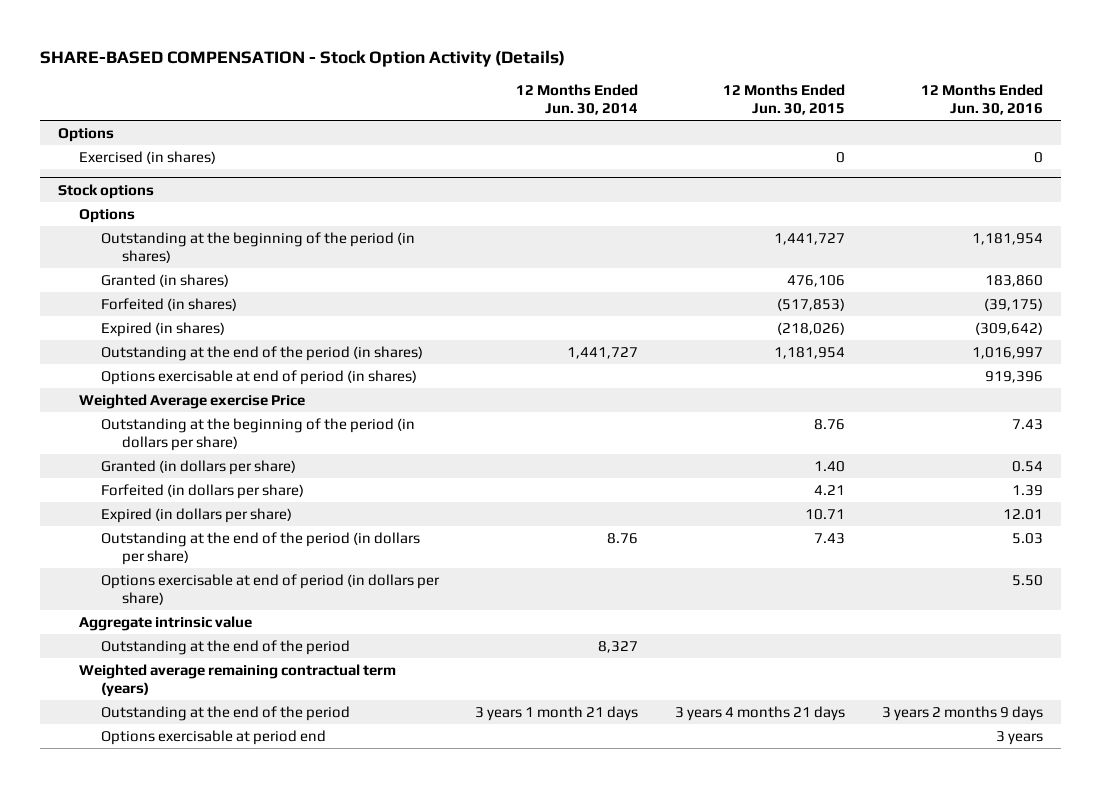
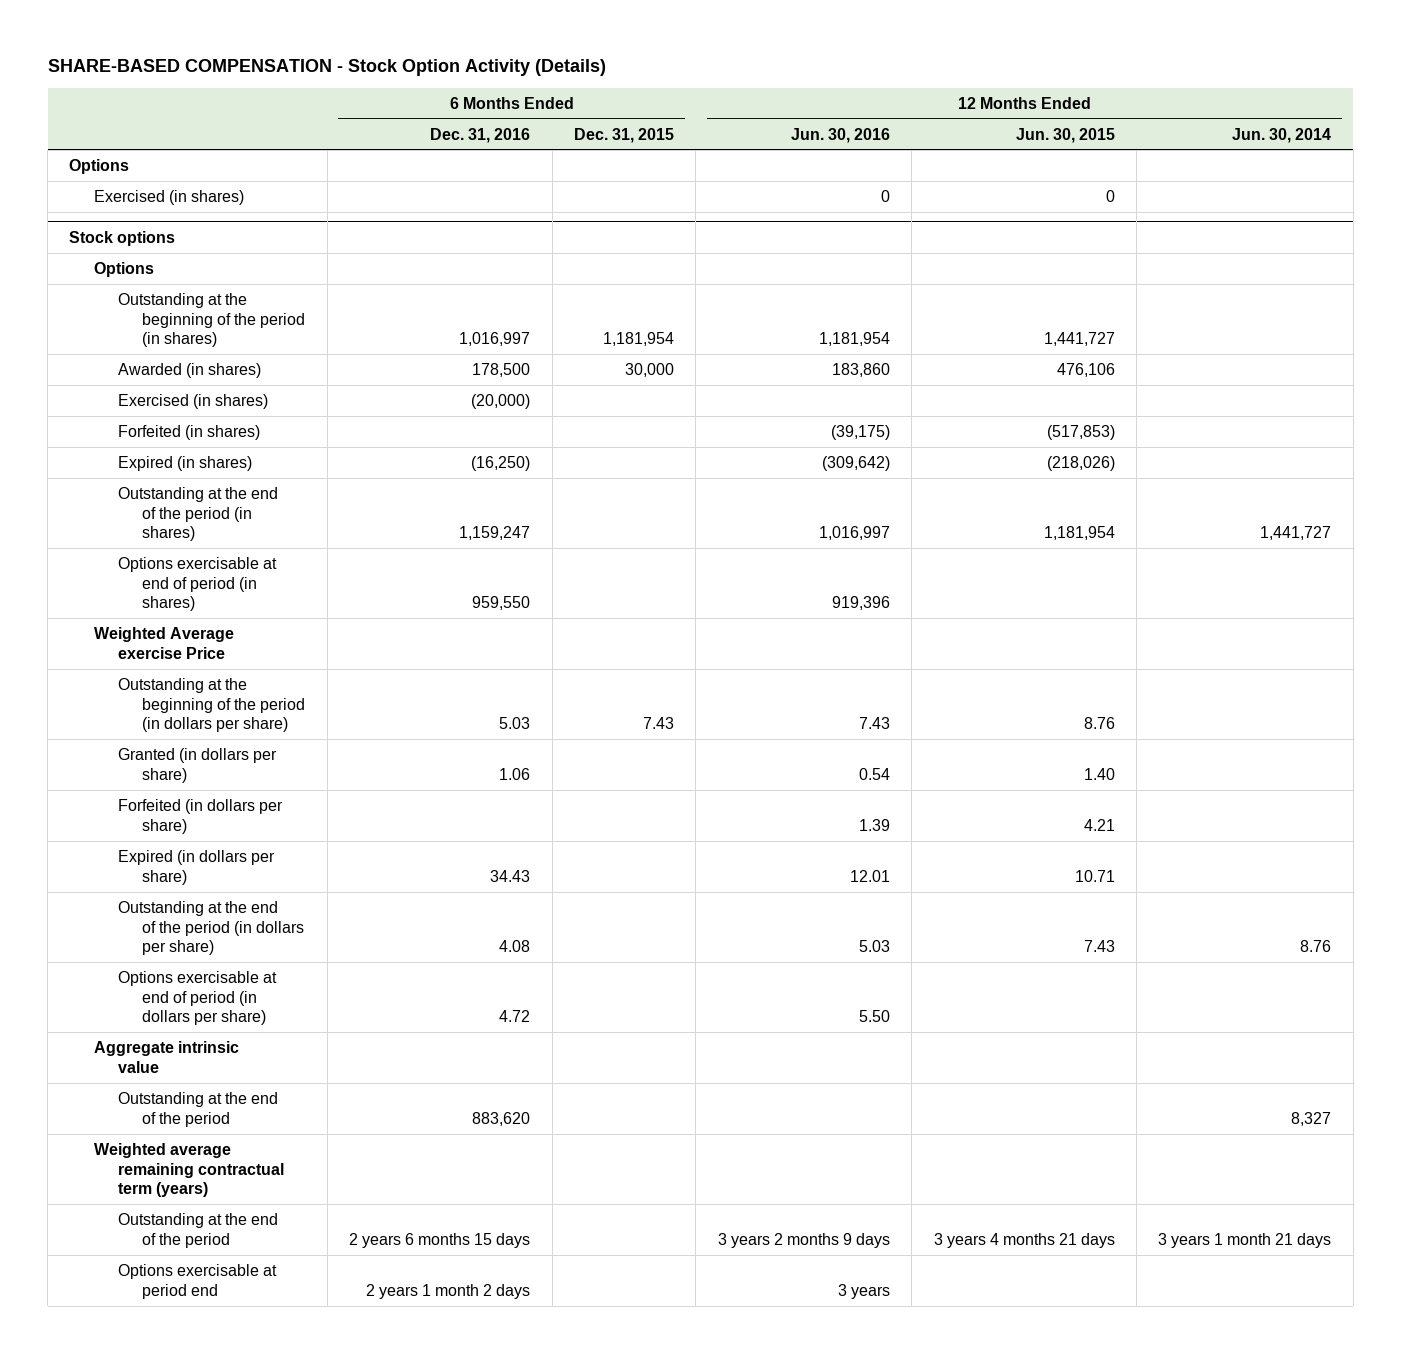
- | 12 Months Ended Jun. 30, 2014 | 12 Months Ended Jun. 30, 2015 | 12 Months Ended Jun. 30, 2016
+ | 6 Months Ended Dec. 31, 2016 | 6 Months Ended Dec. 31, 2015 | 12 Months Ended Jun. 30, 2016 | 12 Months Ended Jun. 30, 2015 | 12 Months Ended Jun. 30, 2014
@ Stock options
- Granted (in shares) | | 476,106 | 183,860
+ Awarded (in shares) | 178,500 | 30,000 | 183,860 | 476,106 |
+ Exercised (in shares) | (20,000) | | | |

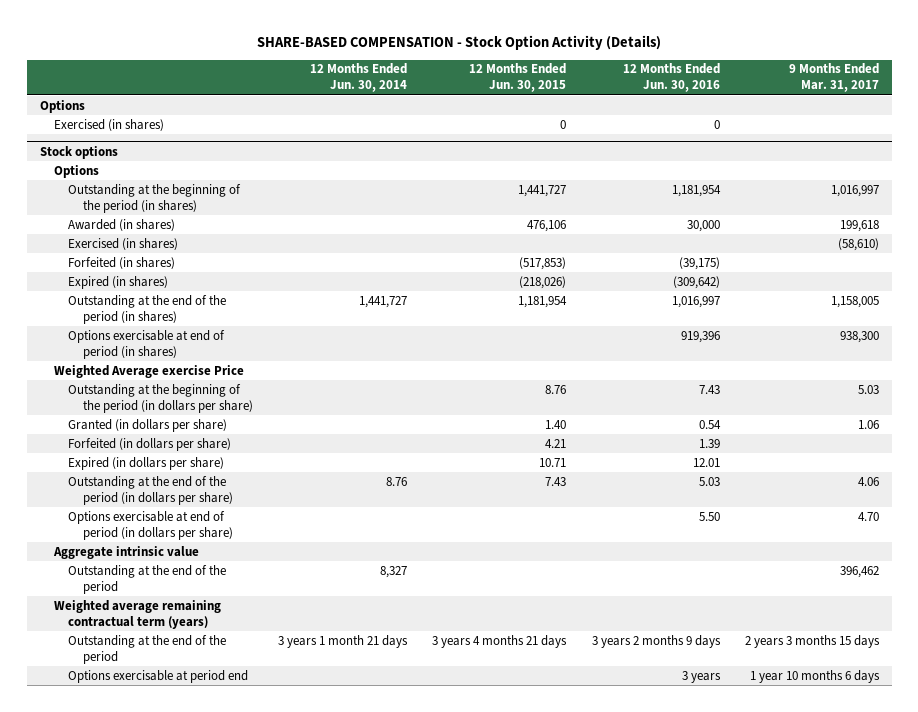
- | 6 Months Ended Dec. 31, 2016 | 6 Months Ended Dec. 31, 2015 | 12 Months Ended Jun. 30, 2016 | 12 Months Ended Jun. 30, 2015 | 12 Months Ended Jun. 30, 2014
+ | 12 Months Ended Jun. 30, 2014 | 12 Months Ended Jun. 30, 2015 | 12 Months Ended Jun. 30, 2016 | 9 Months Ended Mar. 31, 2017
@ Stock options
- Awarded (in shares) | 178,500 | 30,000 | 183,860 | 476,106 |
+ Awarded (in shares) | | 476,106 | 30,000 | 199,618

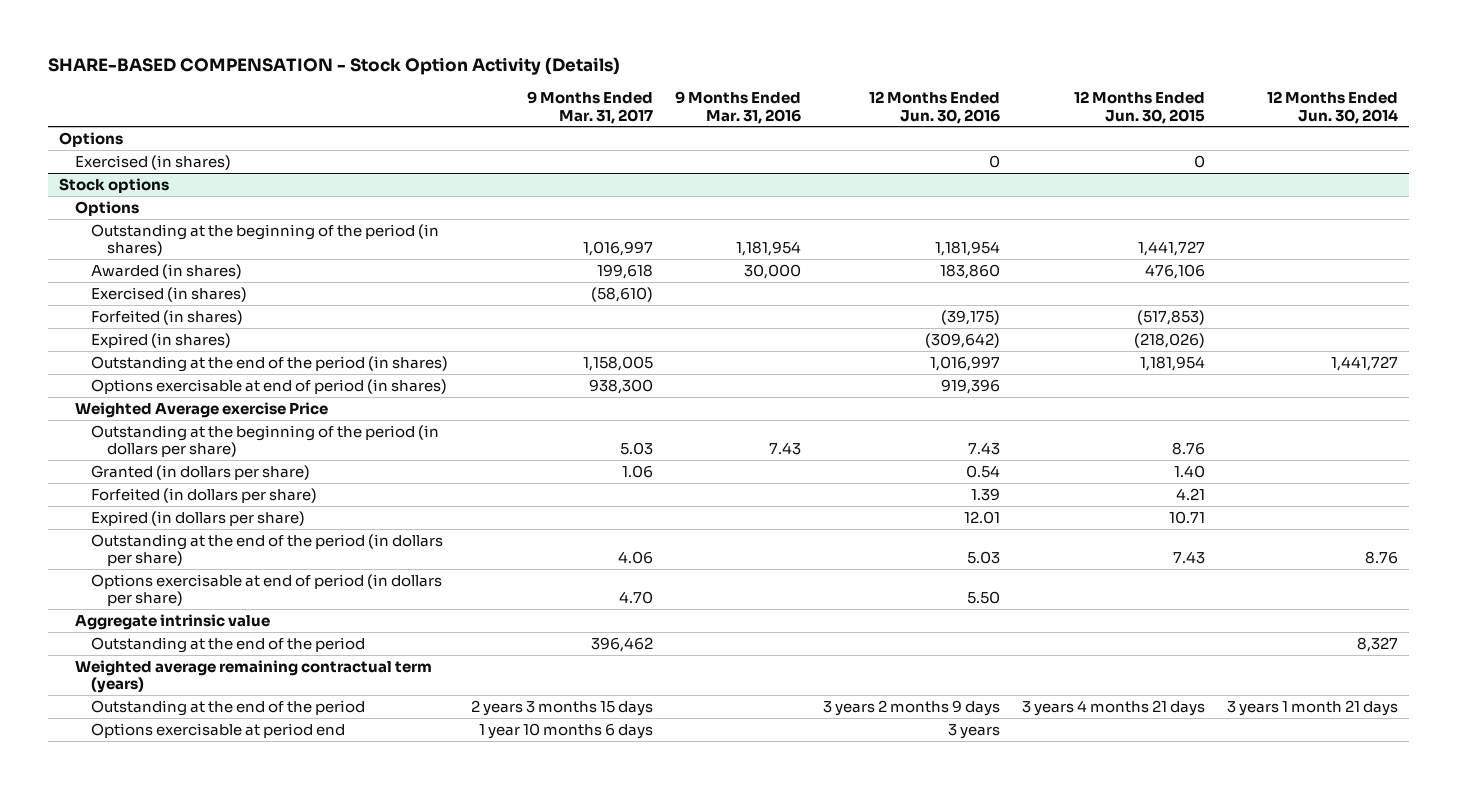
- | 12 Months Ended Jun. 30, 2014 | 12 Months Ended Jun. 30, 2015 | 12 Months Ended Jun. 30, 2016 | 9 Months Ended Mar. 31, 2017
+ | 9 Months Ended Mar. 31, 2017 | 9 Months Ended Mar. 31, 2016 | 12 Months Ended Jun. 30, 2016 | 12 Months Ended Jun. 30, 2015 | 12 Months Ended Jun. 30, 2014
@ Stock options
- Awarded (in shares) | | 476,106 | 30,000 | 199,618
+ Awarded (in shares) | 199,618 | 30,000 | 183,860 | 476,106 |

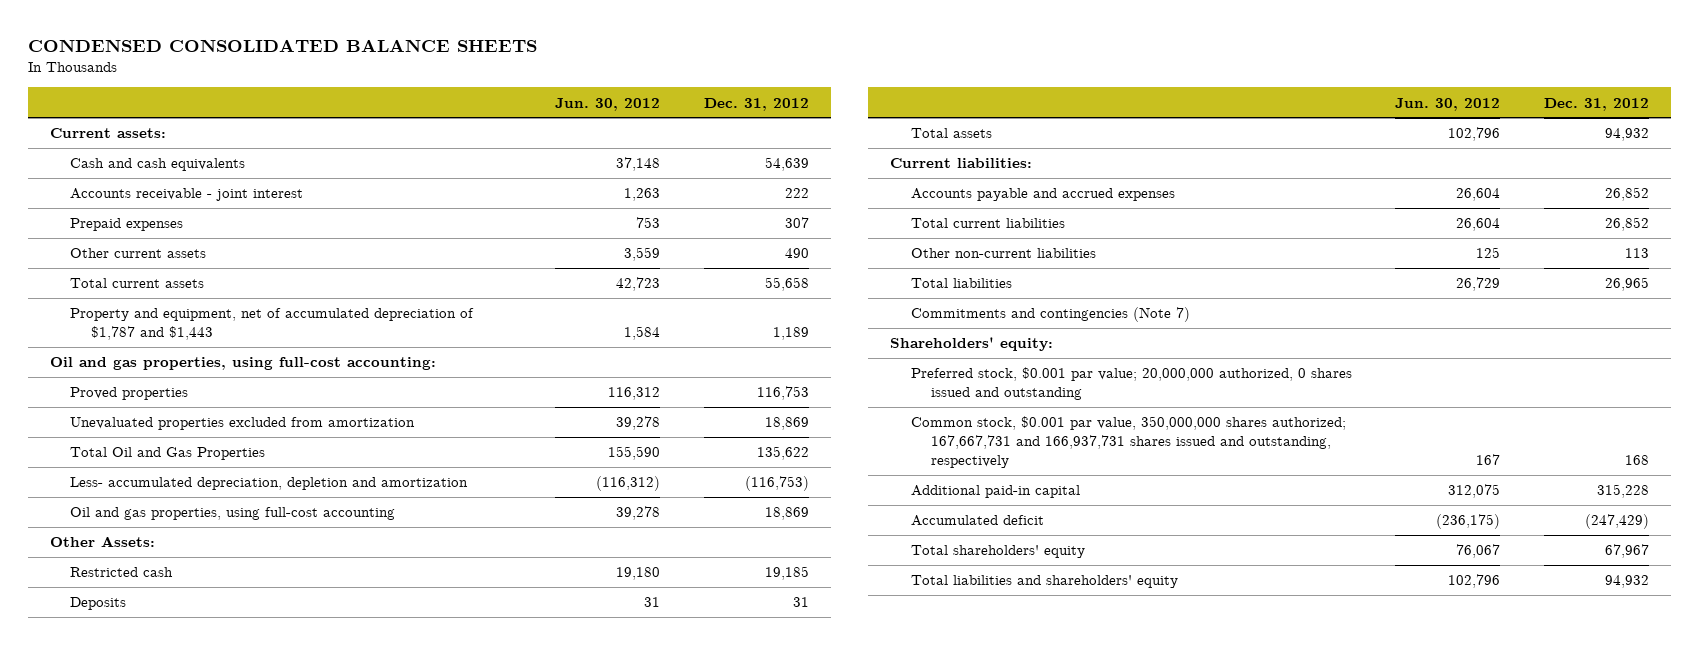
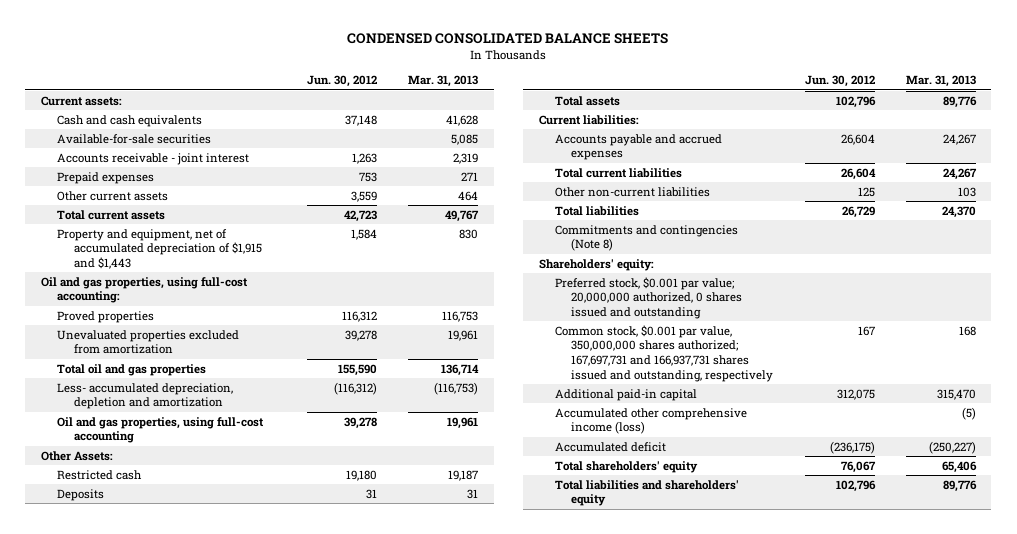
- | Jun. 30, 2012 | Dec. 31, 2012
+ | Jun. 30, 2012 | Mar. 31, 2013
+ Available-for-sale securities | | 5,085
- Property and equipment, net of accumulated depreciation of $1,787 and $1,443 | 1,584 | 1,189
+ Property and equipment, net of accumulated depreciation of $1,915 and $1,443 | 1,584 | 830
- Total Oil and Gas Properties | 155,590 | 135,622
+ Total oil and gas properties | 155,590 | 136,714
- Commitments and contingencies (Note 7)
+ Commitments and contingencies (Note 8)
- Common stock, $0.001 par value, 350,000,000 shares authorized; 167,667,731 and 166,937,731 shares issued and outstanding, respectively | 167 | 168
+ Common stock, $0.001 par value, 350,000,000 shares authorized; 167,697,731 and 166,937,731 shares issued and outstanding, respectively | 167 | 168
+ Accumulated other comprehensive income (loss) | | (5)

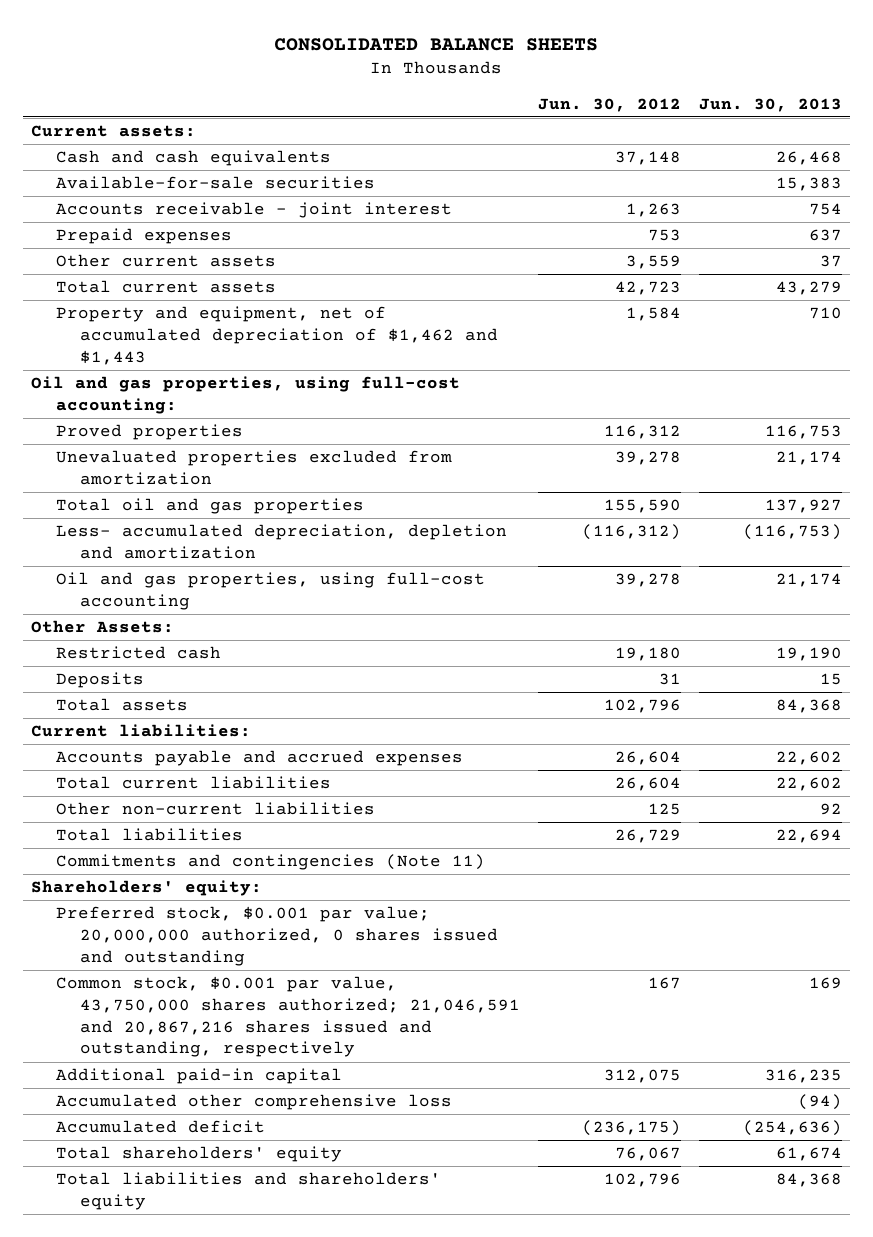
- CONDENSED CONSOLIDATED BALANCE SHEETS
+ CONSOLIDATED BALANCE SHEETS
- | Jun. 30, 2012 | Mar. 31, 2013
+ | Jun. 30, 2012 | Jun. 30, 2013
- Property and equipment, net of accumulated depreciation of $1,915 and $1,443 | 1,584 | 830
+ Property and equipment, net of accumulated depreciation of $1,462 and $1,443 | 1,584 | 710
- Commitments and contingencies (Note 8)
+ Commitments and contingencies (Note 11)
- Common stock, $0.001 par value, 350,000,000 shares authorized; 167,697,731 and 166,937,731 shares issued and outstanding, respectively | 167 | 168
+ Common stock, $0.001 par value, 43,750,000 shares authorized; 21,046,591 and 20,867,216 shares issued and outstanding, respectively | 167 | 169
- Accumulated other comprehensive income (loss) | | (5)
+ Accumulated other comprehensive loss | | (94)

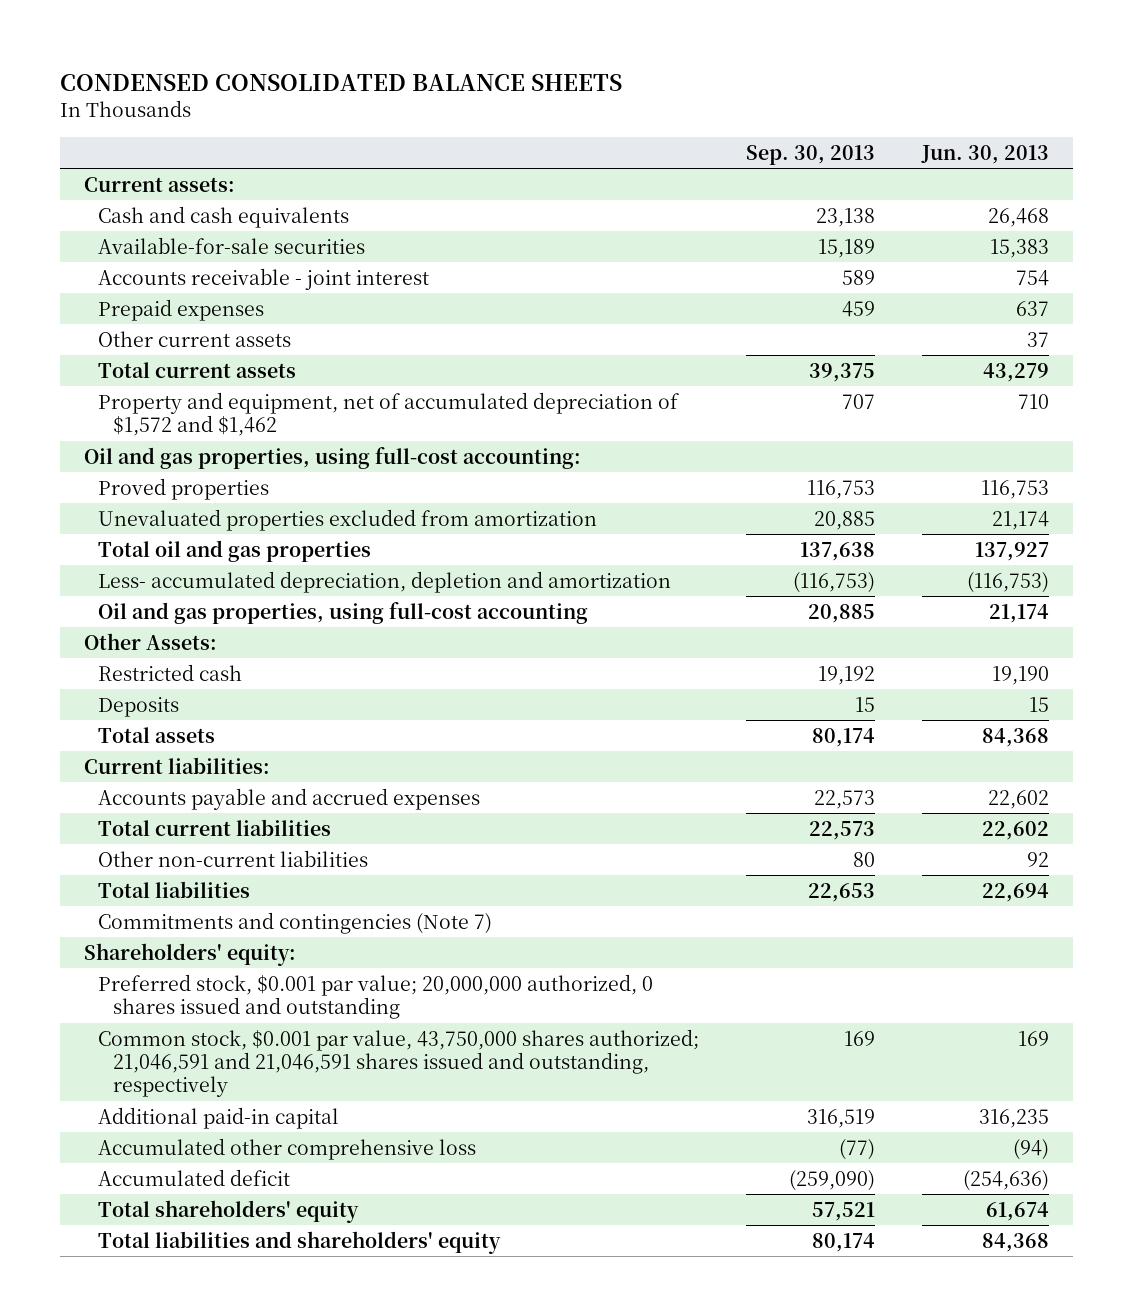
- CONSOLIDATED BALANCE SHEETS
+ CONDENSED CONSOLIDATED BALANCE SHEETS
- | Jun. 30, 2012 | Jun. 30, 2013
+ | Sep. 30, 2013 | Jun. 30, 2013
- Property and equipment, net of accumulated depreciation of $1,462 and $1,443 | 1,584 | 710
+ Property and equipment, net of accumulated depreciation of $1,572 and $1,462 | 707 | 710
- Commitments and contingencies (Note 11)
+ Commitments and contingencies (Note 7)
- Common stock, $0.001 par value, 43,750,000 shares authorized; 21,046,591 and 20,867,216 shares issued and outstanding, respectively | 167 | 169
+ Common stock, $0.001 par value, 43,750,000 shares authorized; 21,046,591 and 21,046,591 shares issued and outstanding, respectively | 169 | 169

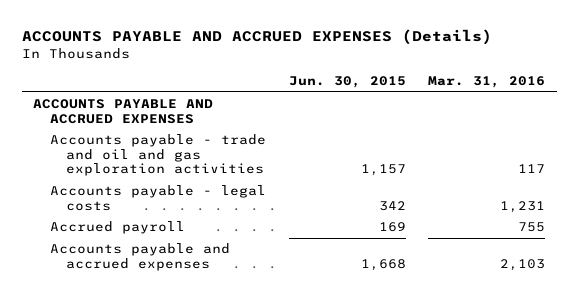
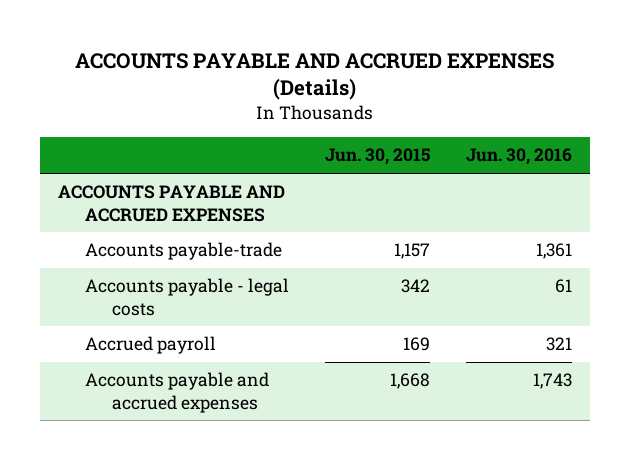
- | Jun. 30, 2015 | Mar. 31, 2016
+ | Jun. 30, 2015 | Jun. 30, 2016
- Accounts payable - trade and oil and gas exploration activities | 1,157 | 117
+ Accounts payable-trade | 1,157 | 1,361

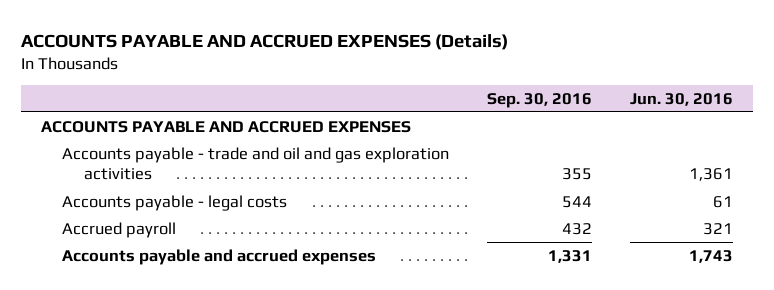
- | Jun. 30, 2015 | Jun. 30, 2016
+ | Sep. 30, 2016 | Jun. 30, 2016
- Accounts payable-trade | 1,157 | 1,361
+ Accounts payable - trade and oil and gas exploration activities | 355 | 1,361

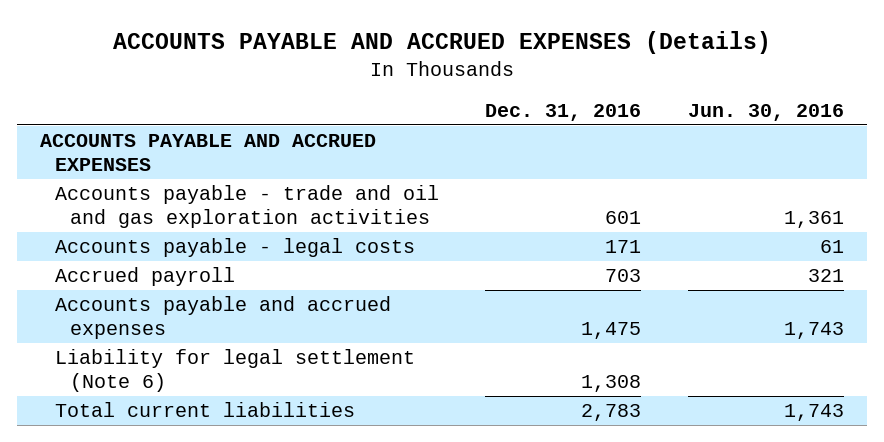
- | Sep. 30, 2016 | Jun. 30, 2016
+ | Dec. 31, 2016 | Jun. 30, 2016
+ Liability for legal settlement (Note 6) | 1,308 |
+ Total current liabilities | 2,783 | 1,743

